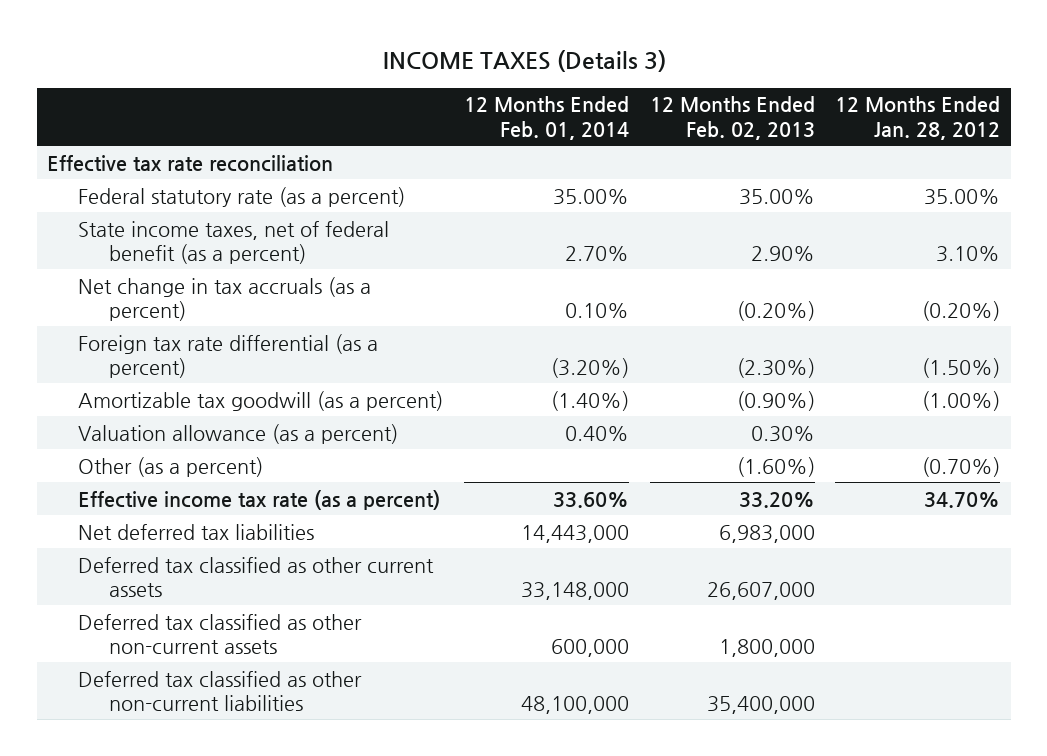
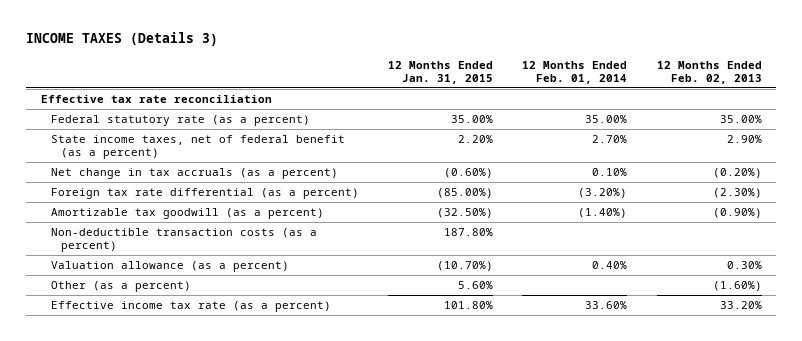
- | 12 Months Ended Feb. 01, 2014 | 12 Months Ended Feb. 02, 2013 | 12 Months Ended Jan. 28, 2012
+ | 12 Months Ended Jan. 31, 2015 | 12 Months Ended Feb. 01, 2014 | 12 Months Ended Feb. 02, 2013
+ Non-deductible transaction costs (as a percent) | 187.80% | |
- Net deferred tax liabilities | 14,443,000 | 6,983,000 |
- Deferred tax classified as other current assets | 33,148,000 | 26,607,000 |
- Deferred tax classified as other non-current assets | 600,000 | 1,800,000 |
- Deferred tax classified as other non-current liabilities | 48,100,000 | 35,400,000 |

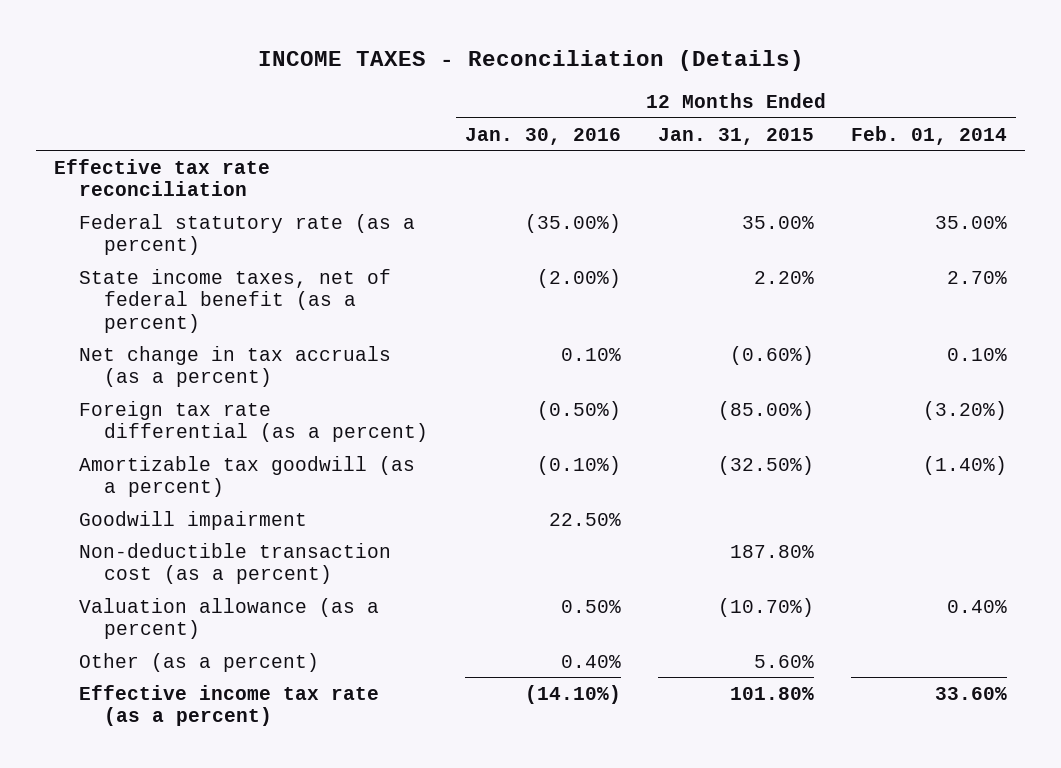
- INCOME TAXES (Details 3)
+ INCOME TAXES - Reconciliation (Details)
- | 12 Months Ended Jan. 31, 2015 | 12 Months Ended Feb. 01, 2014 | 12 Months Ended Feb. 02, 2013
+ | 12 Months Ended Jan. 30, 2016 | 12 Months Ended Jan. 31, 2015 | 12 Months Ended Feb. 01, 2014
- Non-deductible transaction costs (as a percent) | 187.80% | |
+ Goodwill impairment | 22.50% | |
+ Non-deductible transaction cost (as a percent) | | 187.80% |

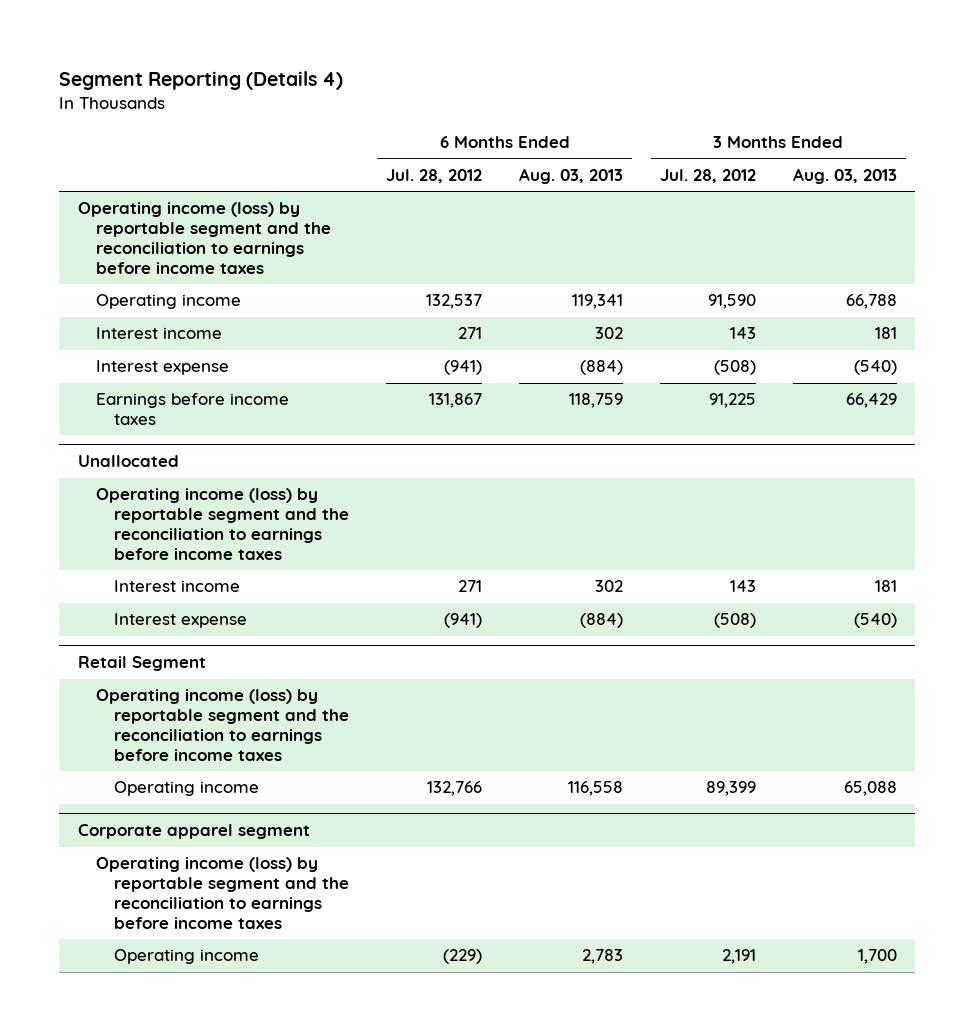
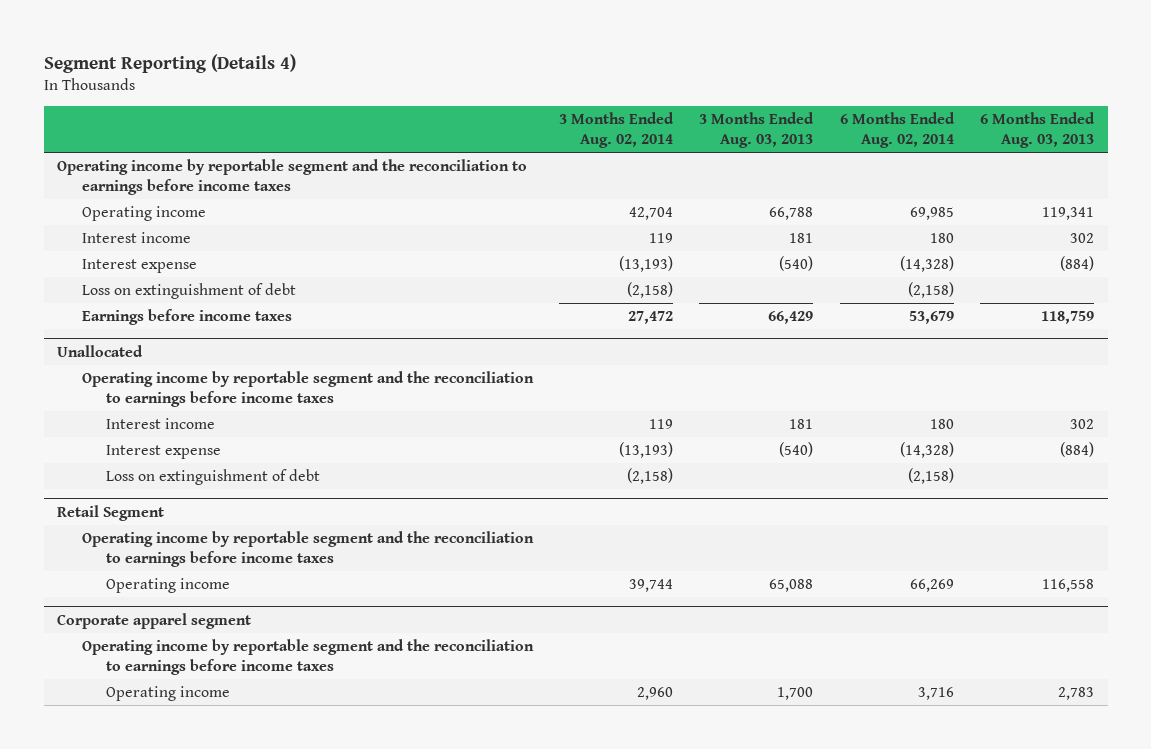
- | 6 Months Ended Jul. 28, 2012 | 6 Months Ended Aug. 03, 2013 | 3 Months Ended Jul. 28, 2012 | 3 Months Ended Aug. 03, 2013
+ | 3 Months Ended Aug. 02, 2014 | 3 Months Ended Aug. 03, 2013 | 6 Months Ended Aug. 02, 2014 | 6 Months Ended Aug. 03, 2013
- Operating income (loss) by reportable segment and the reconciliation to earnings before income taxes
+ Operating income by reportable segment and the reconciliation to earnings before income taxes
+ Loss on extinguishment of debt | (2,158) | | (2,158) |
@ Unallocated
- Operating income (loss) by reportable segment and the reconciliation to earnings before income taxes
+ Operating income by reportable segment and the reconciliation to earnings before income taxes
+ Loss on extinguishment of debt | (2,158) | | (2,158) |
@ Retail Segment
- Operating income (loss) by reportable segment and the reconciliation to earnings before income taxes
+ Operating income by reportable segment and the reconciliation to earnings before income taxes
@ Corporate apparel segment
- Operating income (loss) by reportable segment and the reconciliation to earnings before income taxes
+ Operating income by reportable segment and the reconciliation to earnings before income taxes

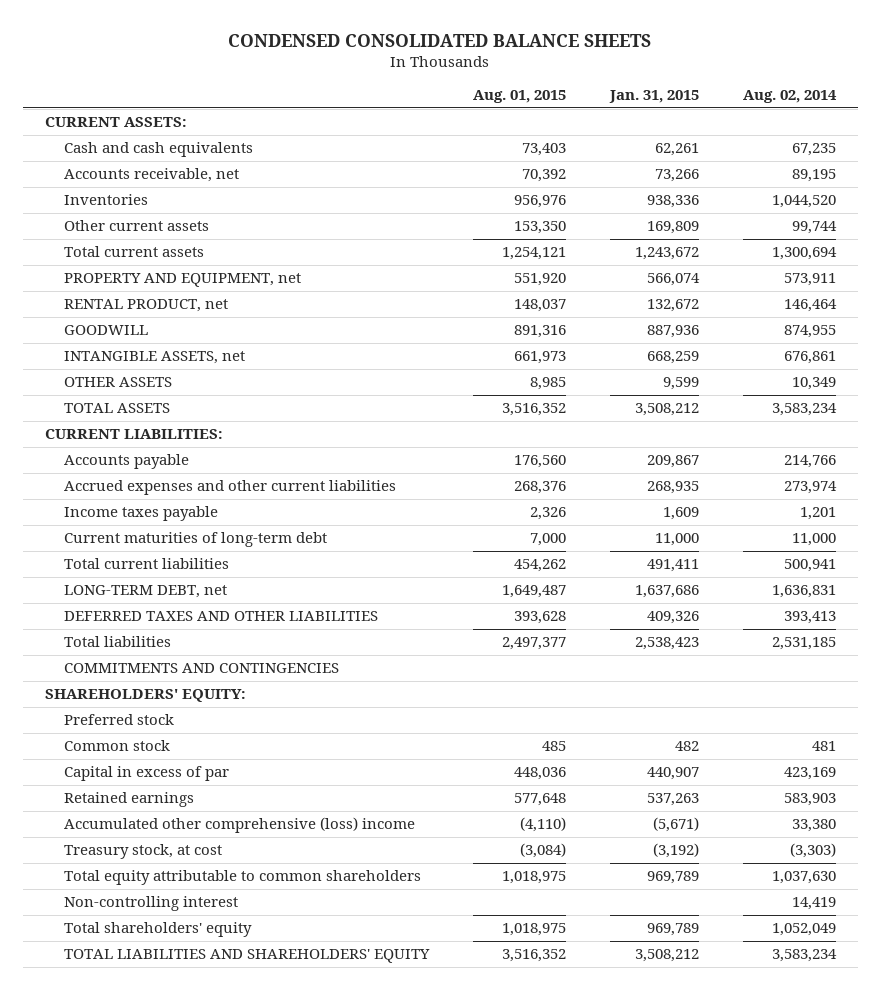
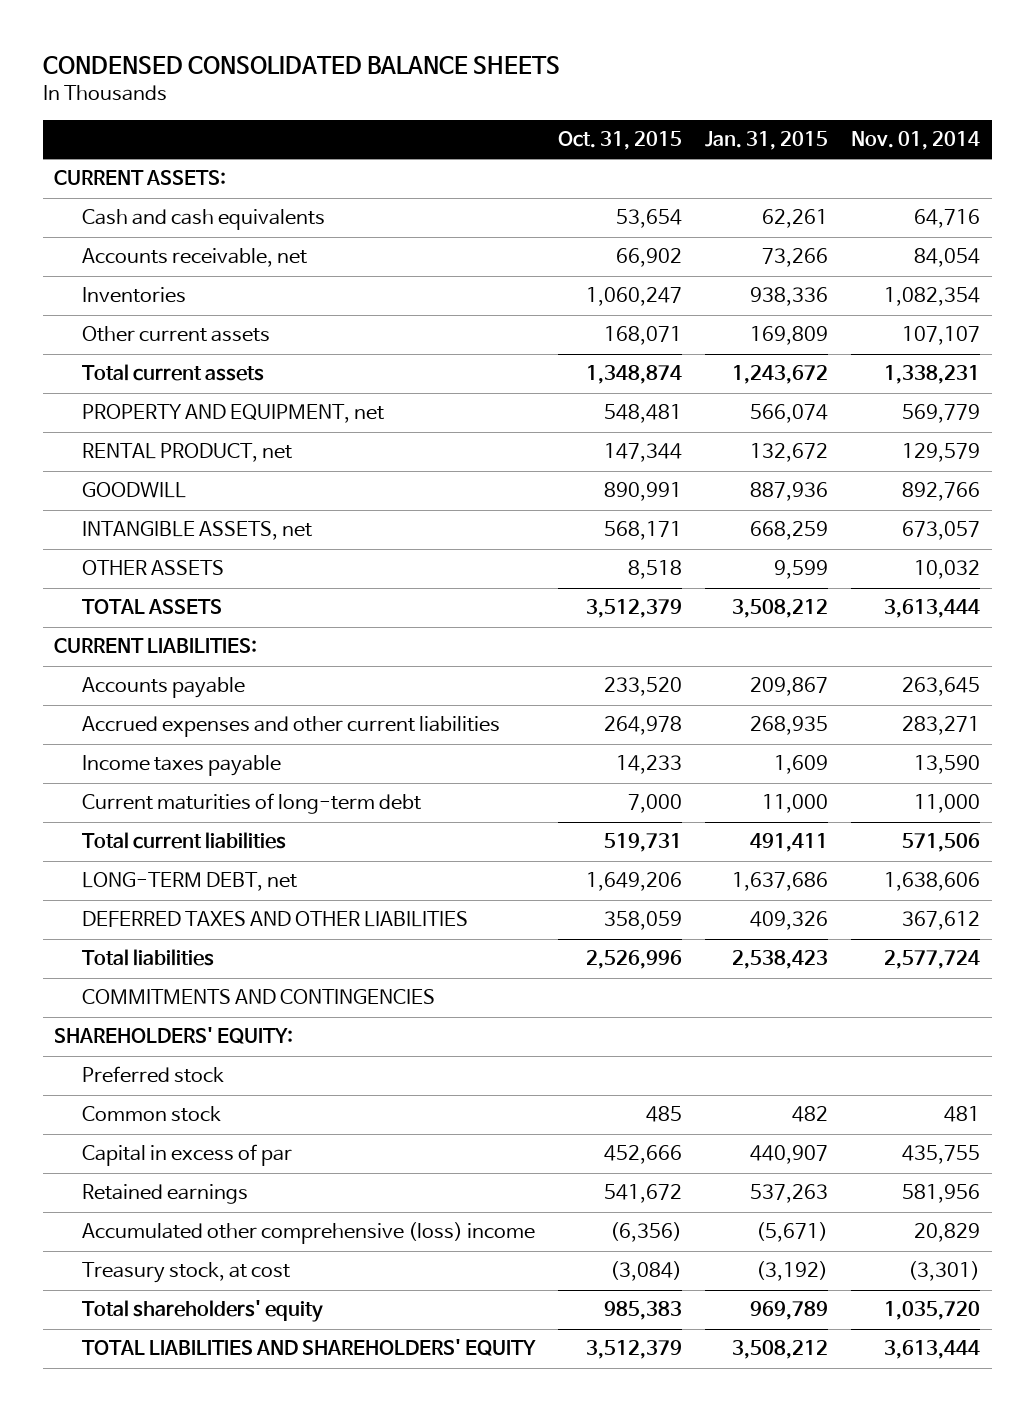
- | Aug. 01, 2015 | Jan. 31, 2015 | Aug. 02, 2014
+ | Oct. 31, 2015 | Jan. 31, 2015 | Nov. 01, 2014
- Total equity attributable to common shareholders | 1,018,975 | 969,789 | 1,037,630
- Non-controlling interest | | | 14,419

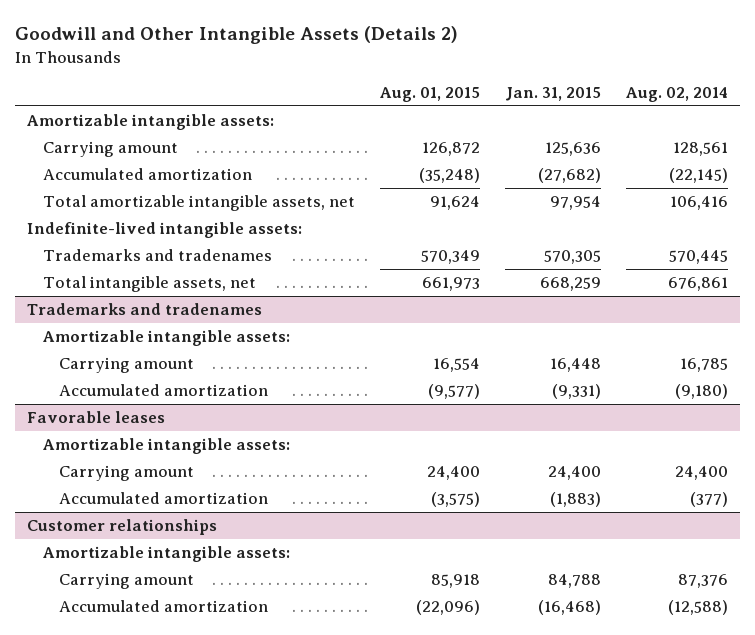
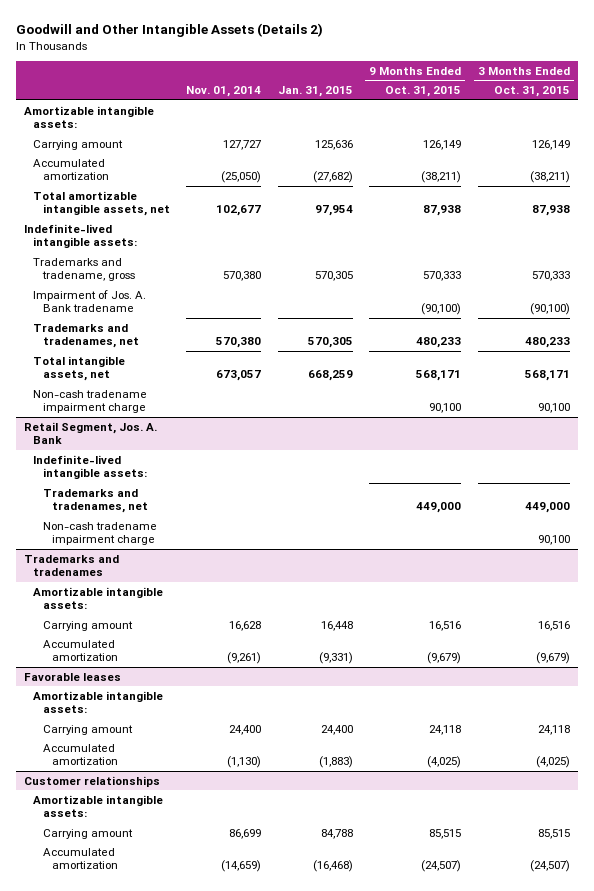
- | Aug. 01, 2015 | Jan. 31, 2015 | Aug. 02, 2014
+ | Nov. 01, 2014 | Jan. 31, 2015 | 9 Months Ended Oct. 31, 2015 | 3 Months Ended Oct. 31, 2015
- Trademarks and tradenames | 570,349 | 570,305 | 570,445
+ Trademarks and tradename, gross | 570,380 | 570,305 | 570,333 | 570,333
+ Impairment of Jos. A. Bank tradename | | | (90,100) | (90,100)
+ Trademarks and tradenames, net | 570,380 | 570,305 | 480,233 | 480,233
+ Non-cash tradename impairment charge | | | 90,100 | 90,100
+ Retail Segment, Jos. A. Bank
+ Indefinite-lived intangible assets:
+ Trademarks and tradenames, net | | | 449,000 | 449,000
+ Non-cash tradename impairment charge | | | | 90,100

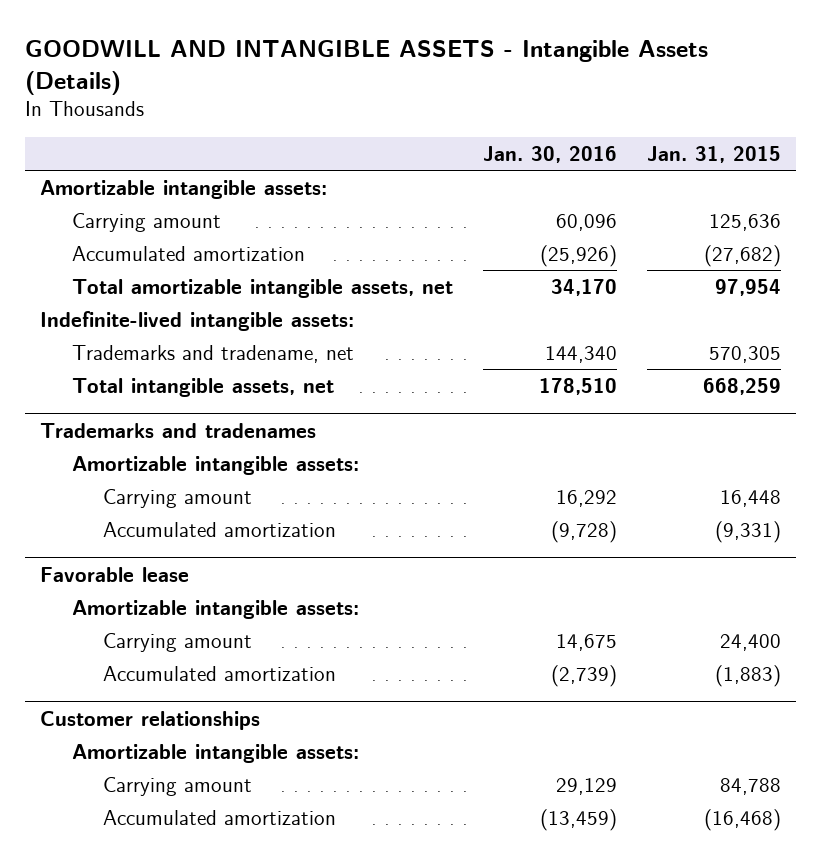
- Goodwill and Other Intangible Assets (Details 2)
+ GOODWILL AND INTANGIBLE ASSETS - Intangible Assets (Details)
- | Nov. 01, 2014 | Jan. 31, 2015 | 9 Months Ended Oct. 31, 2015 | 3 Months Ended Oct. 31, 2015
+ | Jan. 30, 2016 | Jan. 31, 2015
- Trademarks and tradename, gross | 570,380 | 570,305 | 570,333 | 570,333
- Impairment of Jos. A. Bank tradename | | | (90,100) | (90,100)
- Trademarks and tradenames, net | 570,380 | 570,305 | 480,233 | 480,233
+ Trademarks and tradename, net | 144,340 | 570,305
- Non-cash tradename impairment charge | | | 90,100 | 90,100
- Retail Segment, Jos. A. Bank
- Indefinite-lived intangible assets:
- Trademarks and tradenames, net | | | 449,000 | 449,000
- Non-cash tradename impairment charge | | | | 90,100
- Favorable leases
+ Favorable lease

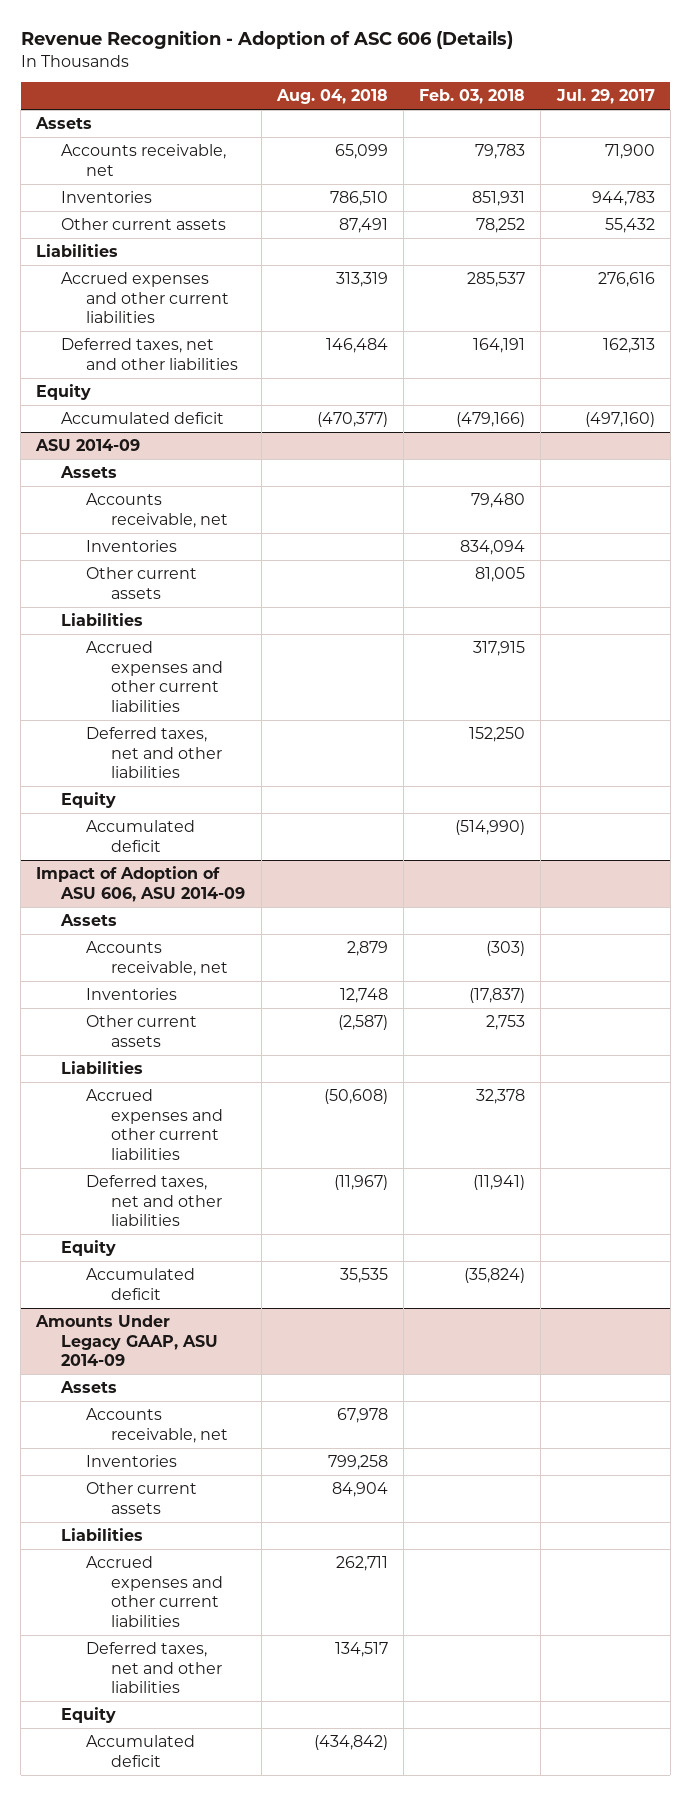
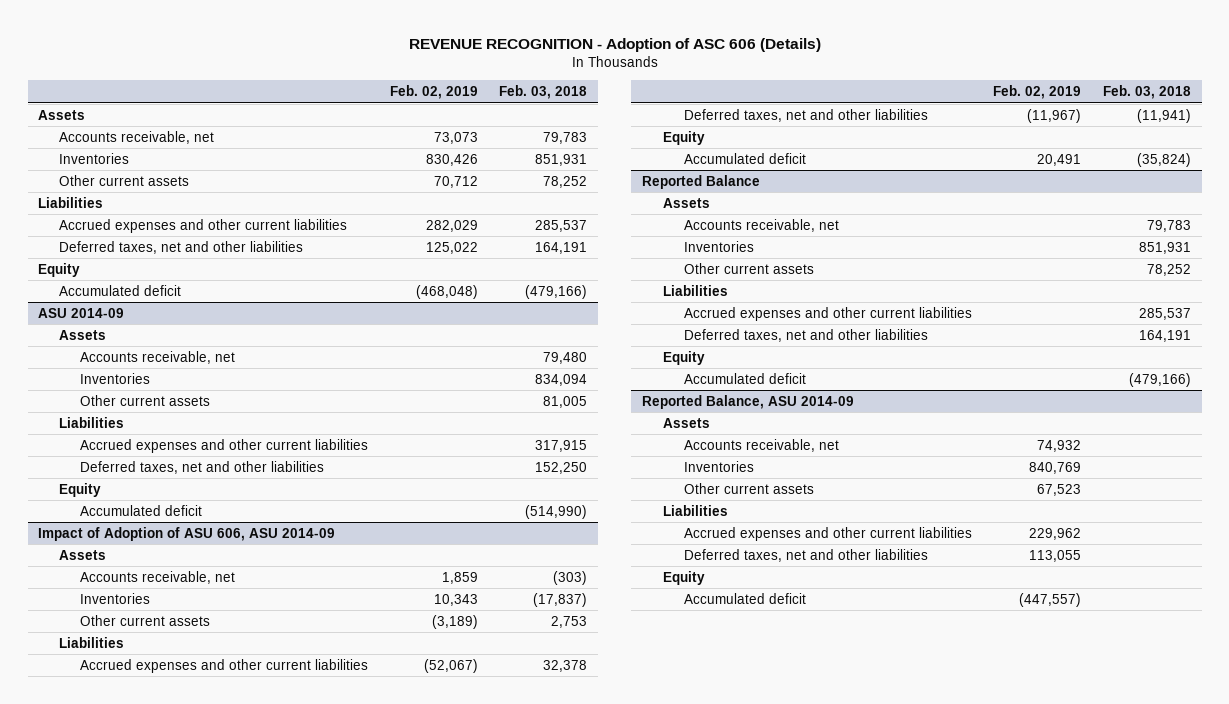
- Revenue Recognition - Adoption of ASC 606 (Details)
+ REVENUE RECOGNITION - Adoption of ASC 606 (Details)
- | Aug. 04, 2018 | Feb. 03, 2018 | Jul. 29, 2017
+ | Feb. 02, 2019 | Feb. 03, 2018
- Amounts Under Legacy GAAP, ASU 2014-09
+ Reported Balance
+ Accounts receivable, net | | 79,783
+ Inventories | | 851,931
+ Other current assets | | 78,252
+ Liabilities
+ Accrued expenses and other current liabilities | | 285,537
+ Deferred taxes, net and other liabilities | | 164,191
+ Equity
+ Accumulated deficit | | (479,166)
+ Reported Balance, ASU 2014-09
+ Assets

